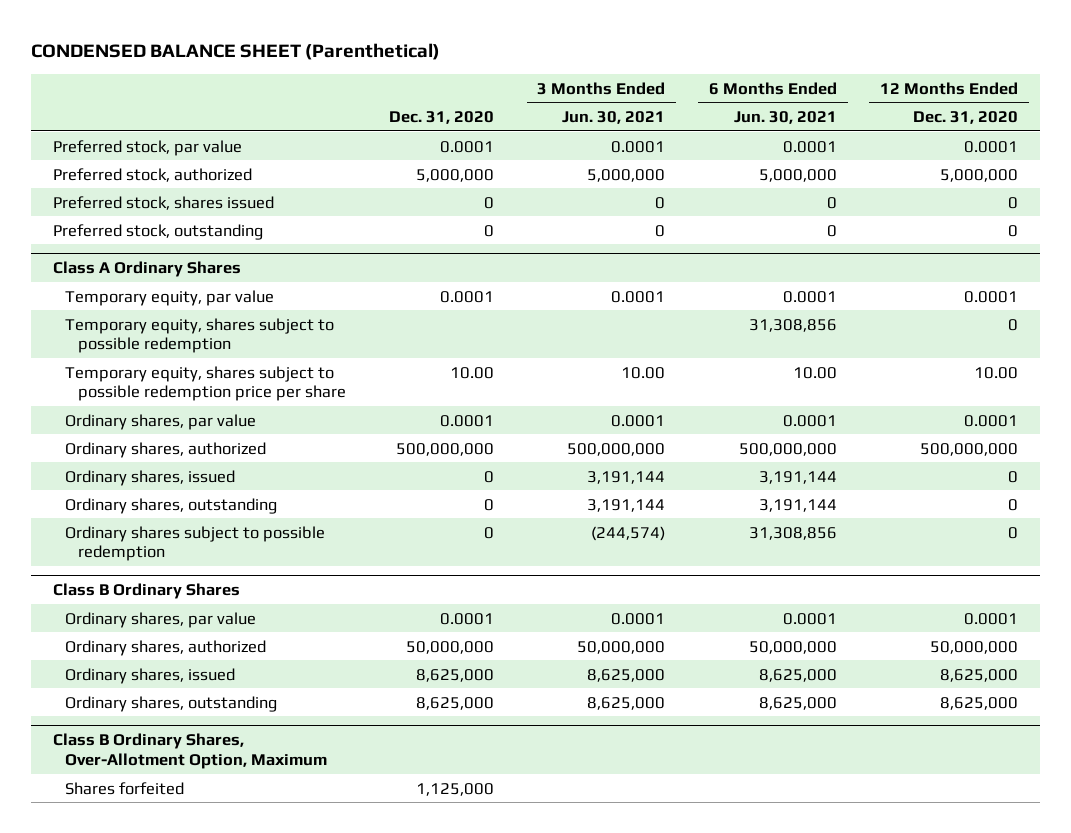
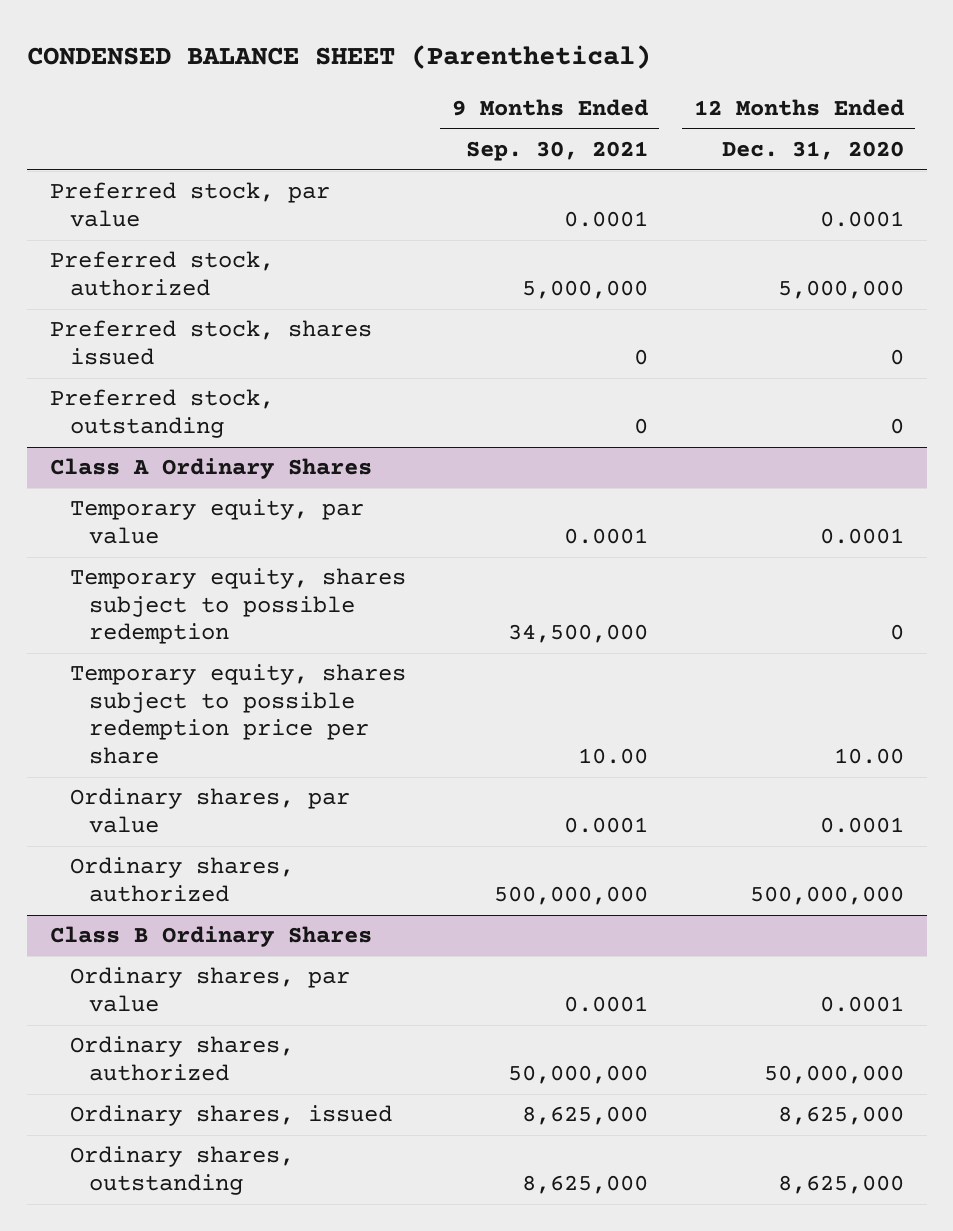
- | Dec. 31, 2020 | 3 Months Ended Jun. 30, 2021 | 6 Months Ended Jun. 30, 2021 | 12 Months Ended Dec. 31, 2020
+ | 9 Months Ended Sep. 30, 2021 | 12 Months Ended Dec. 31, 2020
@ Class A Ordinary Shares
- Ordinary shares, issued | 0 | 3,191,144 | 3,191,144 | 0
- Ordinary shares, outstanding | 0 | 3,191,144 | 3,191,144 | 0
- Ordinary shares subject to possible redemption | 0 | (244,574) | 31,308,856 | 0
- Class B Ordinary Shares, Over-Allotment Option, Maximum
- Shares forfeited | 1,125,000 | | |

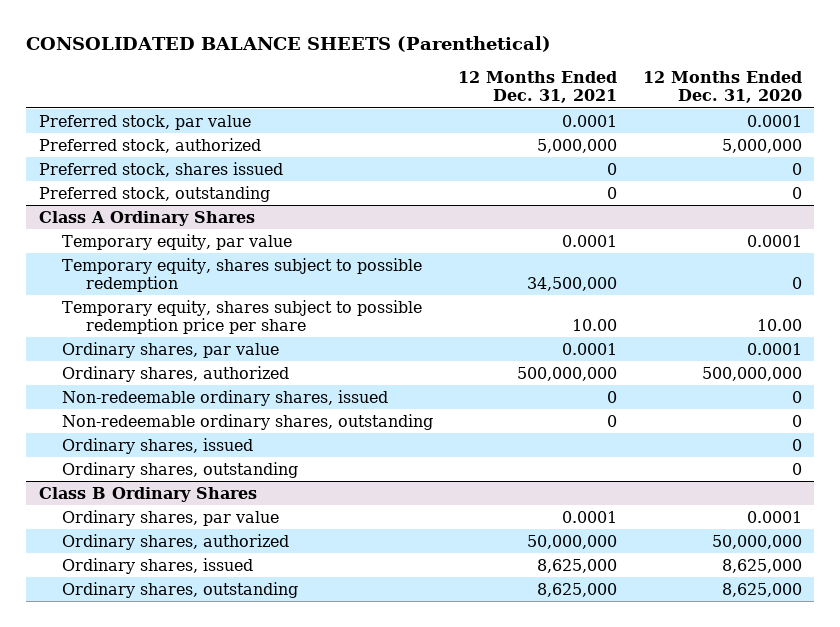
- CONDENSED BALANCE SHEET (Parenthetical)
+ CONSOLIDATED BALANCE SHEETS (Parenthetical)
- | 9 Months Ended Sep. 30, 2021 | 12 Months Ended Dec. 31, 2020
+ | 12 Months Ended Dec. 31, 2021 | 12 Months Ended Dec. 31, 2020
@ Class A Ordinary Shares
+ Non-redeemable ordinary shares, issued | 0 | 0
+ Non-redeemable ordinary shares, outstanding | 0 | 0
+ Ordinary shares, issued | | 0
+ Ordinary shares, outstanding | | 0

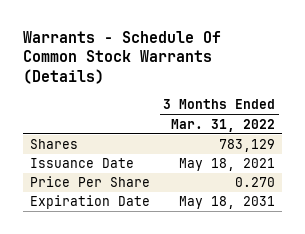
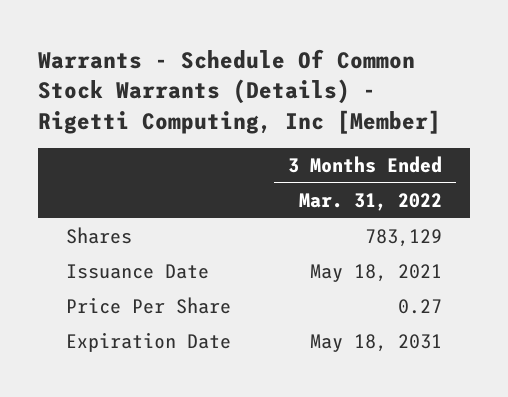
- Warrants - Schedule Of Common Stock Warrants (Details)
+ Warrants - Schedule Of Common Stock Warrants (Details) - Rigetti Computing, Inc [Member]
- Price Per Share | 0.270
+ Price Per Share | 0.27

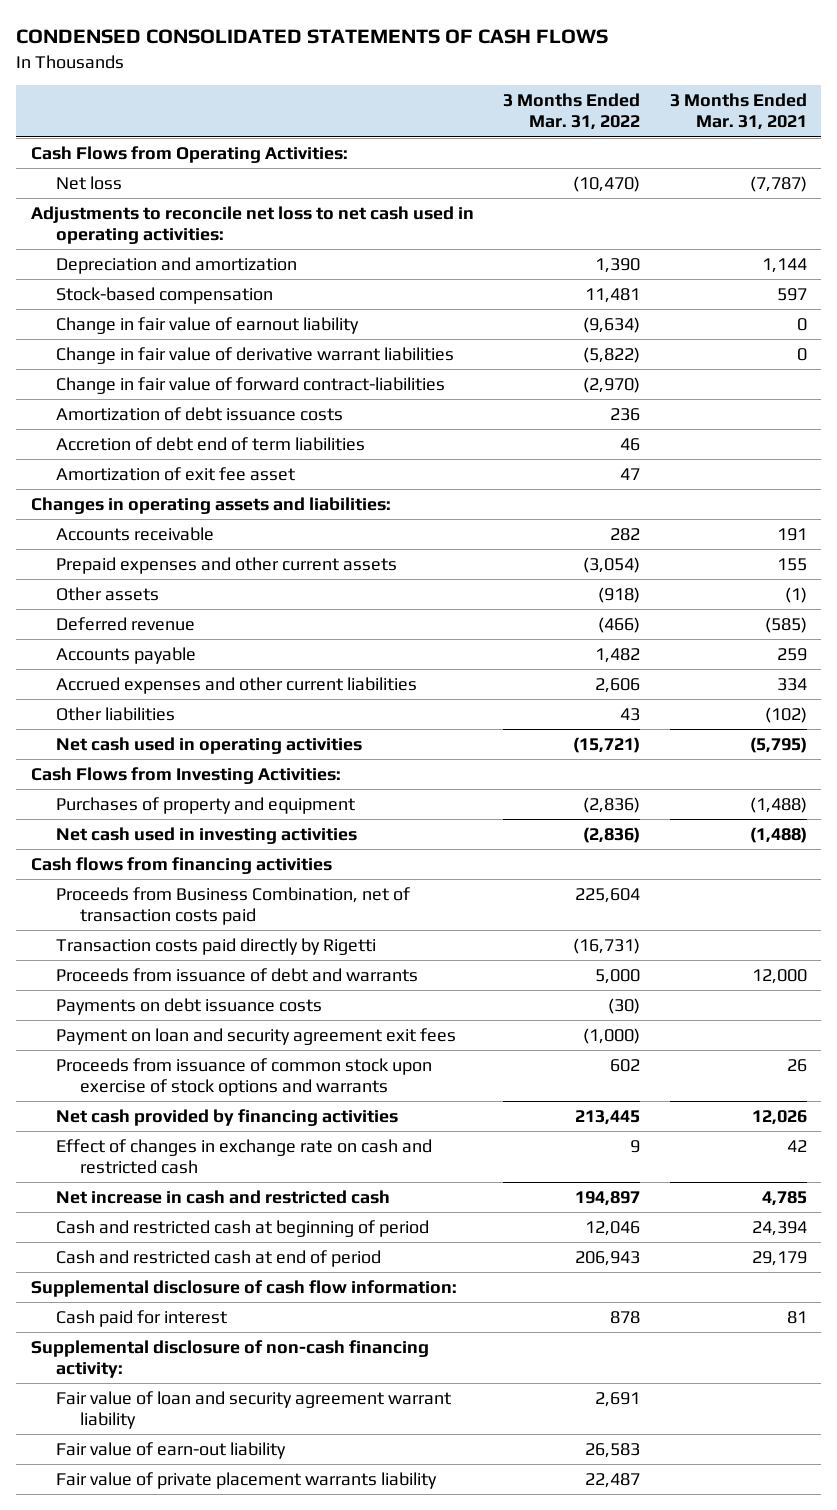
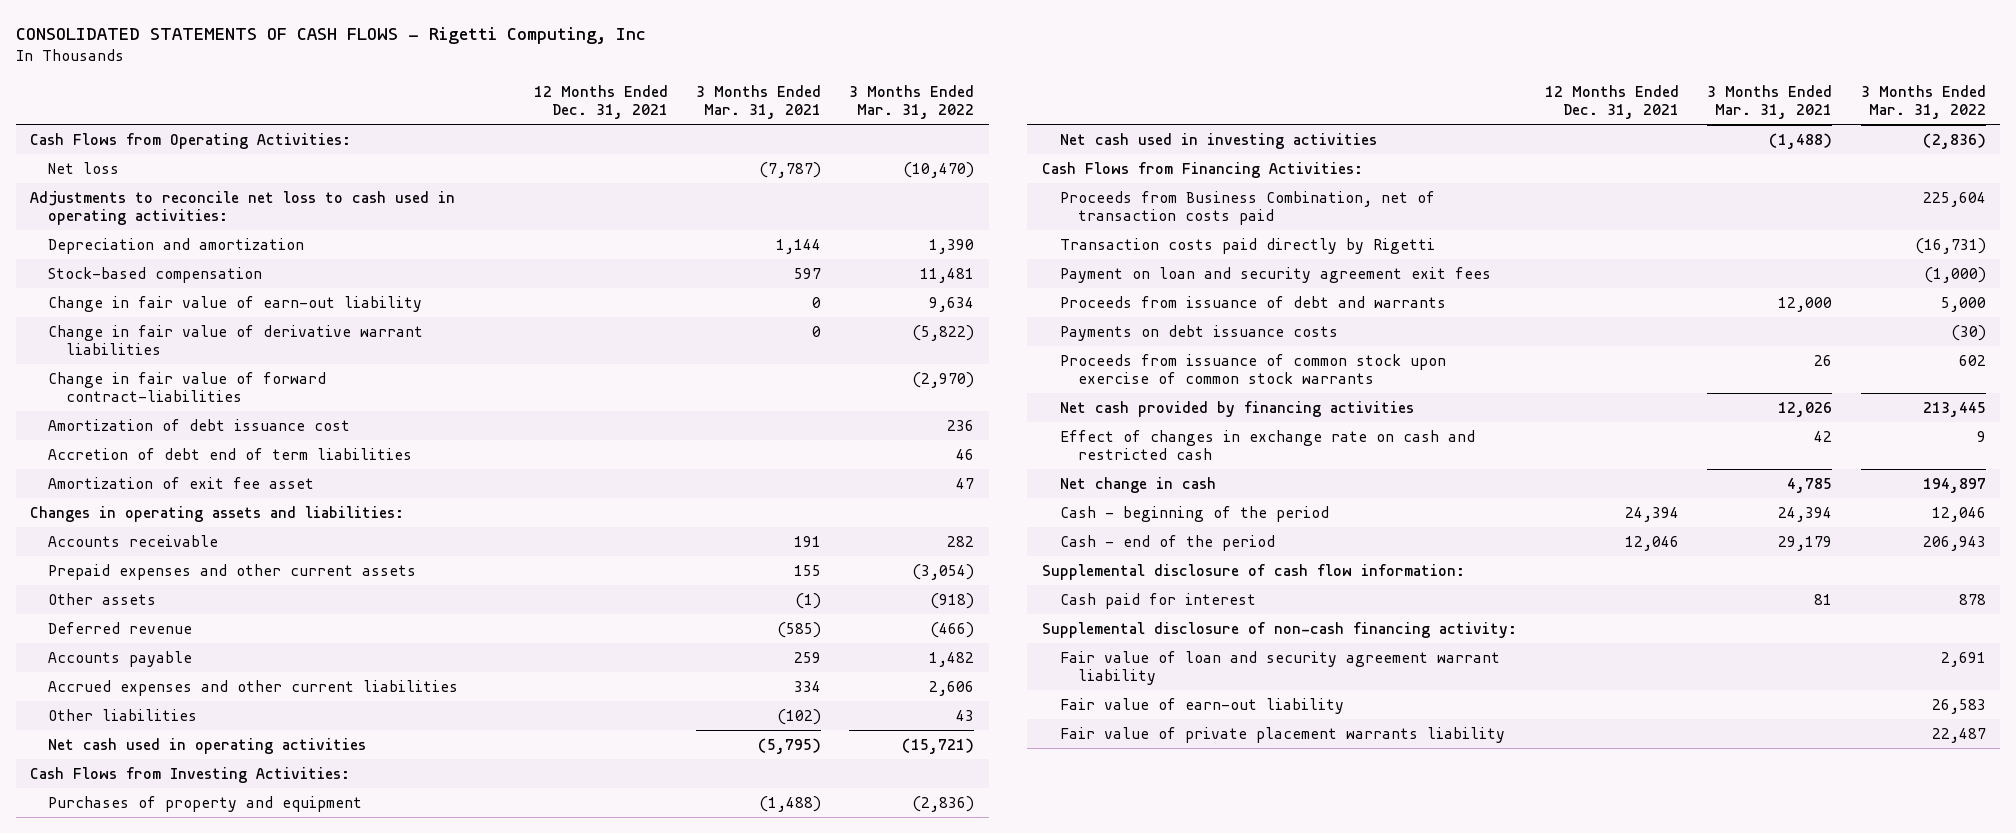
- CONDENSED CONSOLIDATED STATEMENTS OF CASH FLOWS
+ CONSOLIDATED STATEMENTS OF CASH FLOWS - Rigetti Computing, Inc
- | 3 Months Ended Mar. 31, 2022 | 3 Months Ended Mar. 31, 2021
+ | 12 Months Ended Dec. 31, 2021 | 3 Months Ended Mar. 31, 2021 | 3 Months Ended Mar. 31, 2022
- Adjustments to reconcile net loss to net cash used in operating activities:
+ Adjustments to reconcile net loss to cash used in operating activities:
- Change in fair value of earnout liability | (9,634) | 0
+ Change in fair value of earn-out liability | | 0 | 9,634
- Amortization of debt issuance costs | 236 |
+ Amortization of debt issuance cost | | | 236
- Cash flows from financing activities
+ Cash Flows from Financing Activities:
moved up: Payment on loan and security agreement exit fees | | | (1,000)
- Proceeds from issuance of common stock upon exercise of stock options and warrants | 602 | 26
+ Proceeds from issuance of common stock upon exercise of common stock warrants | | 26 | 602
- Net increase in cash and restricted cash | 194,897 | 4,785
- Cash and restricted cash at beginning of period | 12,046 | 24,394
- Cash and restricted cash at end of period | 206,943 | 29,179
+ Net change in cash | | 4,785 | 194,897
+ Cash - beginning of the period | 24,394 | 24,394 | 12,046
+ Cash - end of the period | 12,046 | 29,179 | 206,943

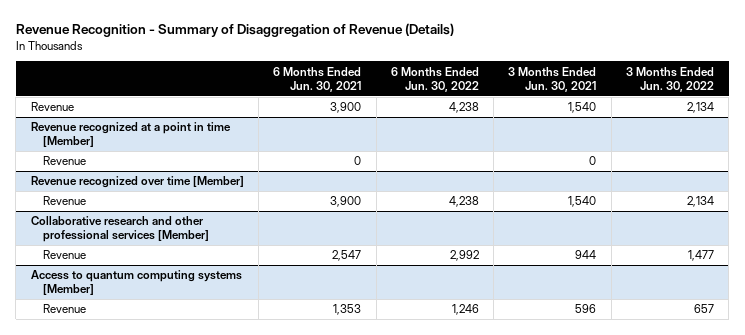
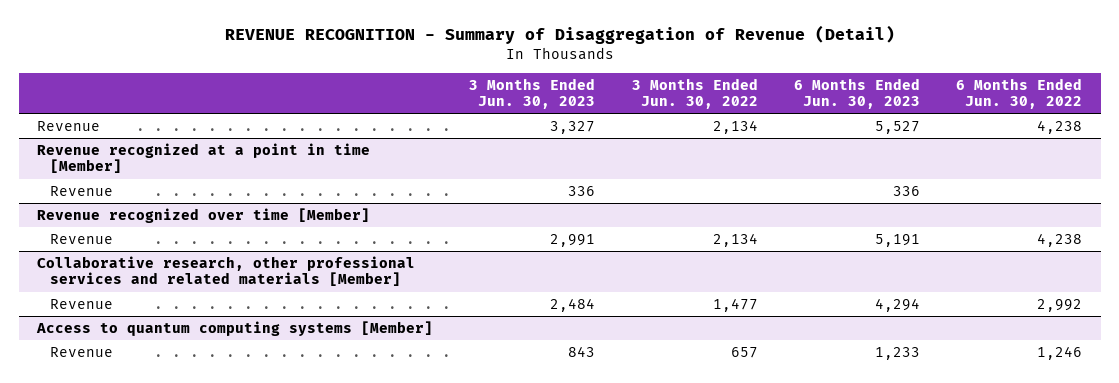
- Revenue Recognition - Summary of Disaggregation of Revenue (Details)
+ REVENUE RECOGNITION - Summary of Disaggregation of Revenue (Detail)
- | 6 Months Ended Jun. 30, 2021 | 6 Months Ended Jun. 30, 2022 | 3 Months Ended Jun. 30, 2021 | 3 Months Ended Jun. 30, 2022
+ | 3 Months Ended Jun. 30, 2023 | 3 Months Ended Jun. 30, 2022 | 6 Months Ended Jun. 30, 2023 | 6 Months Ended Jun. 30, 2022
- Collaborative research and other professional services [Member]
+ Collaborative research, other professional services and related materials [Member]

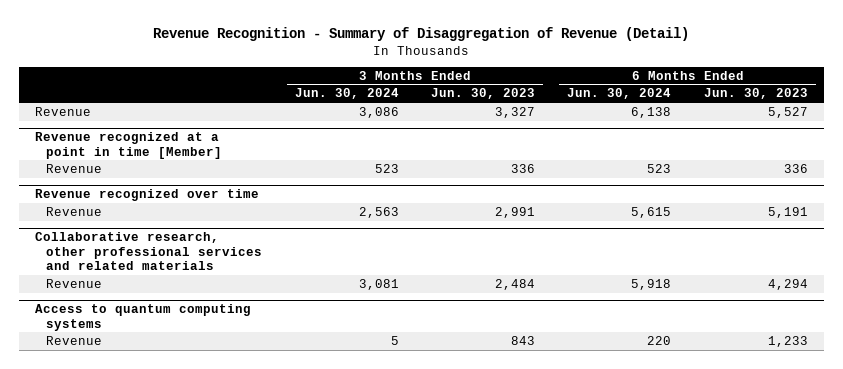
- REVENUE RECOGNITION - Summary of Disaggregation of Revenue (Detail)
+ Revenue Recognition - Summary of Disaggregation of Revenue (Detail)
- | 3 Months Ended Jun. 30, 2023 | 3 Months Ended Jun. 30, 2022 | 6 Months Ended Jun. 30, 2023 | 6 Months Ended Jun. 30, 2022
+ | 3 Months Ended Jun. 30, 2024 | 3 Months Ended Jun. 30, 2023 | 6 Months Ended Jun. 30, 2024 | 6 Months Ended Jun. 30, 2023
- Revenue recognized over time [Member]
+ Revenue recognized over time
- Collaborative research, other professional services and related materials [Member]
+ Collaborative research, other professional services and related materials
- Access to quantum computing systems [Member]
+ Access to quantum computing systems

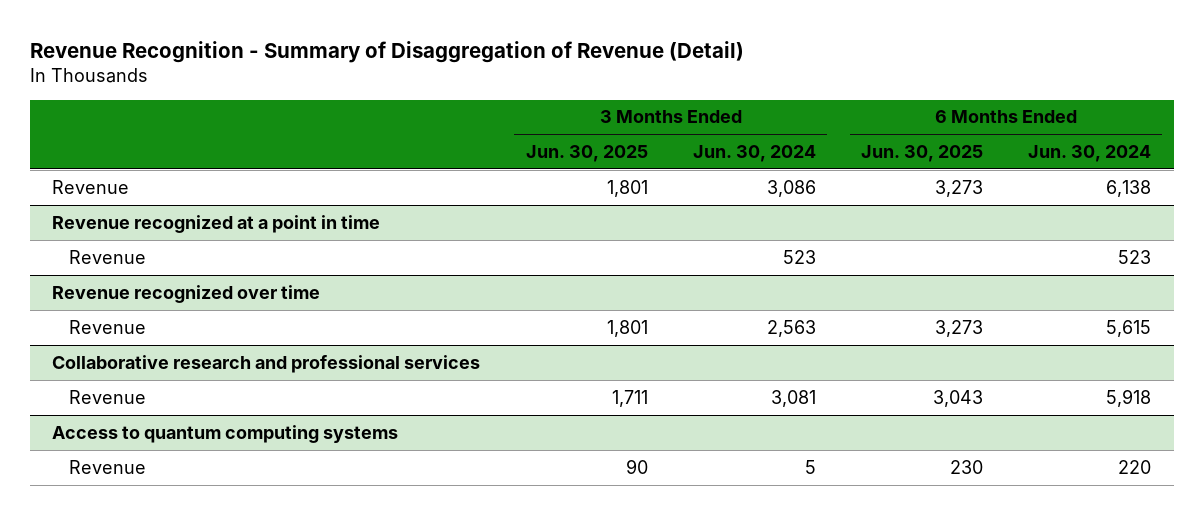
- | 3 Months Ended Jun. 30, 2024 | 3 Months Ended Jun. 30, 2023 | 6 Months Ended Jun. 30, 2024 | 6 Months Ended Jun. 30, 2023
+ | 3 Months Ended Jun. 30, 2025 | 3 Months Ended Jun. 30, 2024 | 6 Months Ended Jun. 30, 2025 | 6 Months Ended Jun. 30, 2024
- Revenue recognized at a point in time [Member]
+ Revenue recognized at a point in time
- Collaborative research, other professional services and related materials
+ Collaborative research and professional services

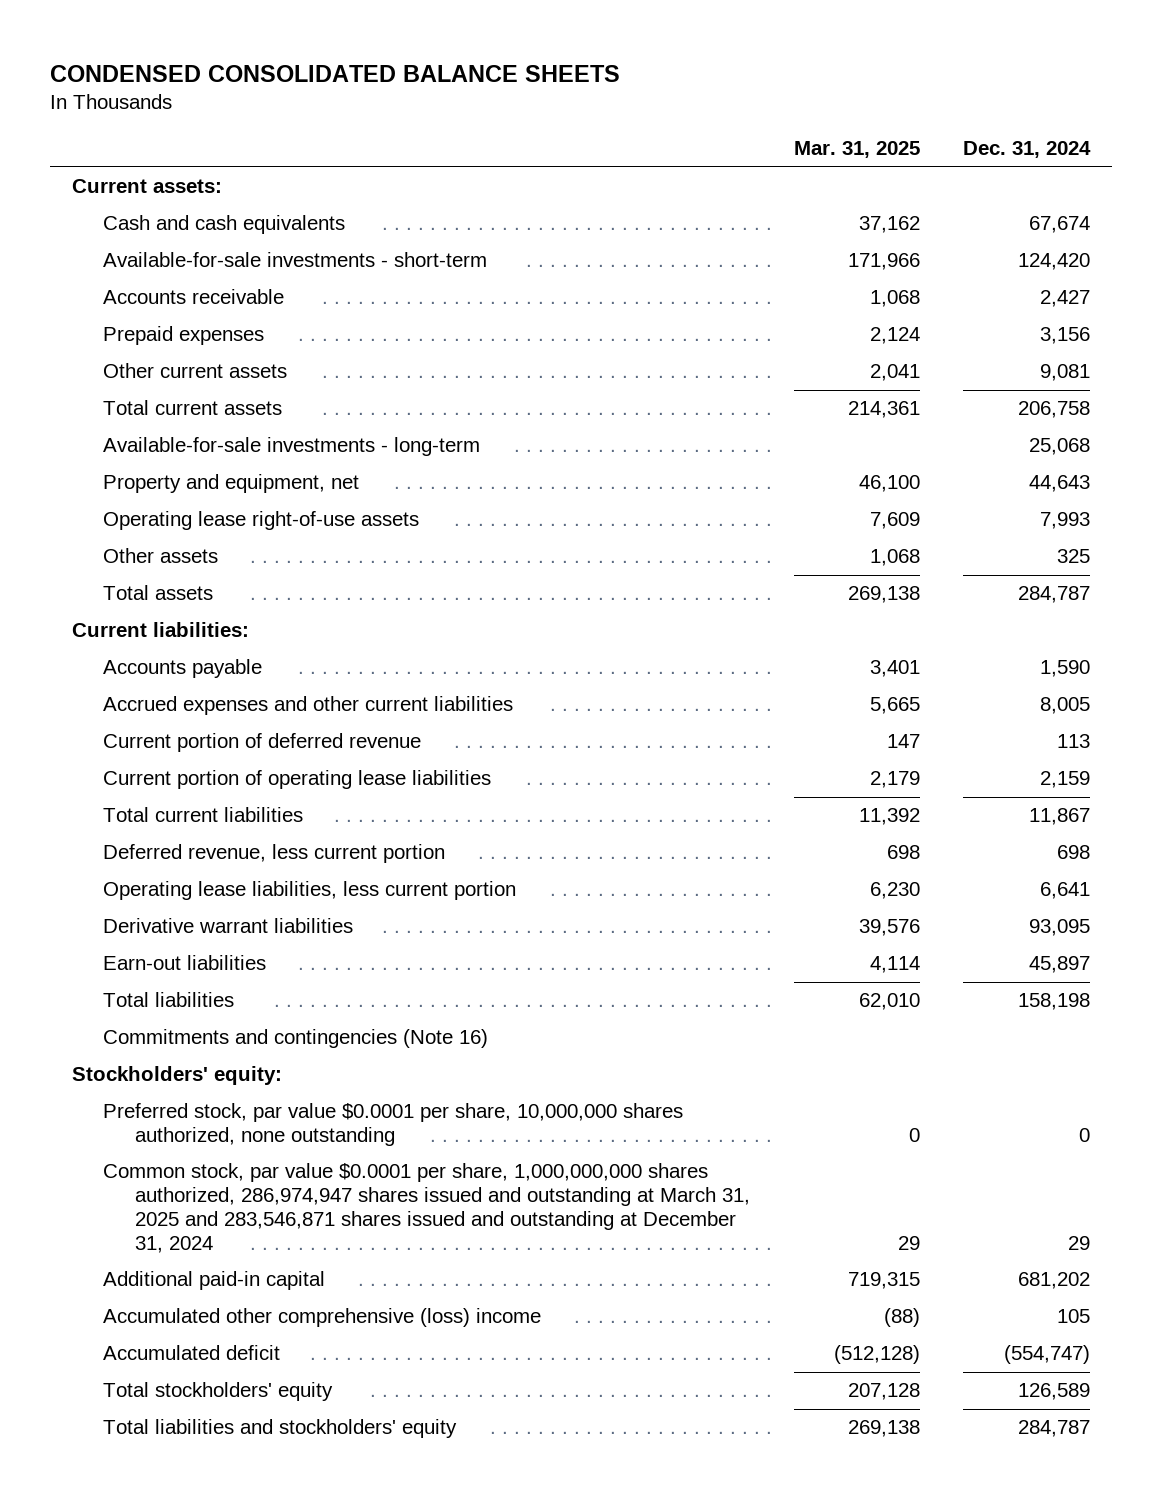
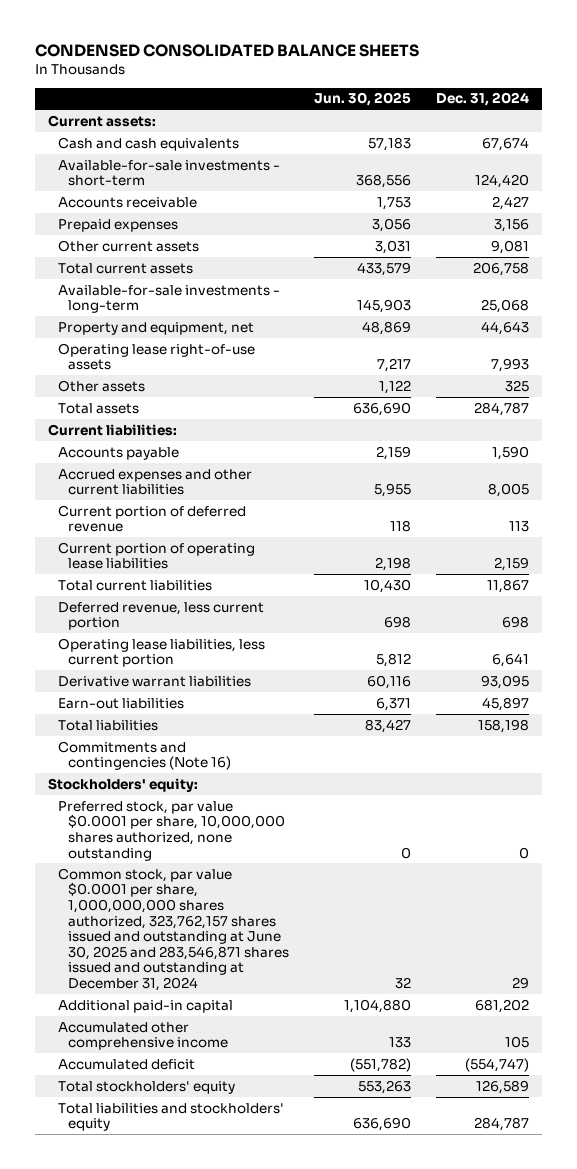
- | Mar. 31, 2025 | Dec. 31, 2024
+ | Jun. 30, 2025 | Dec. 31, 2024
- Common stock, par value $0.0001 per share, 1,000,000,000 shares authorized, 286,974,947 shares issued and outstanding at March 31, 2025 and 283,546,871 shares issued and outstanding at December 31, 2024 | 29 | 29
+ Common stock, par value $0.0001 per share, 1,000,000,000 shares authorized, 323,762,157 shares issued and outstanding at June 30, 2025 and 283,546,871 shares issued and outstanding at December 31, 2024 | 32 | 29
- Accumulated other comprehensive (loss) income | (88) | 105
+ Accumulated other comprehensive income | 133 | 105

